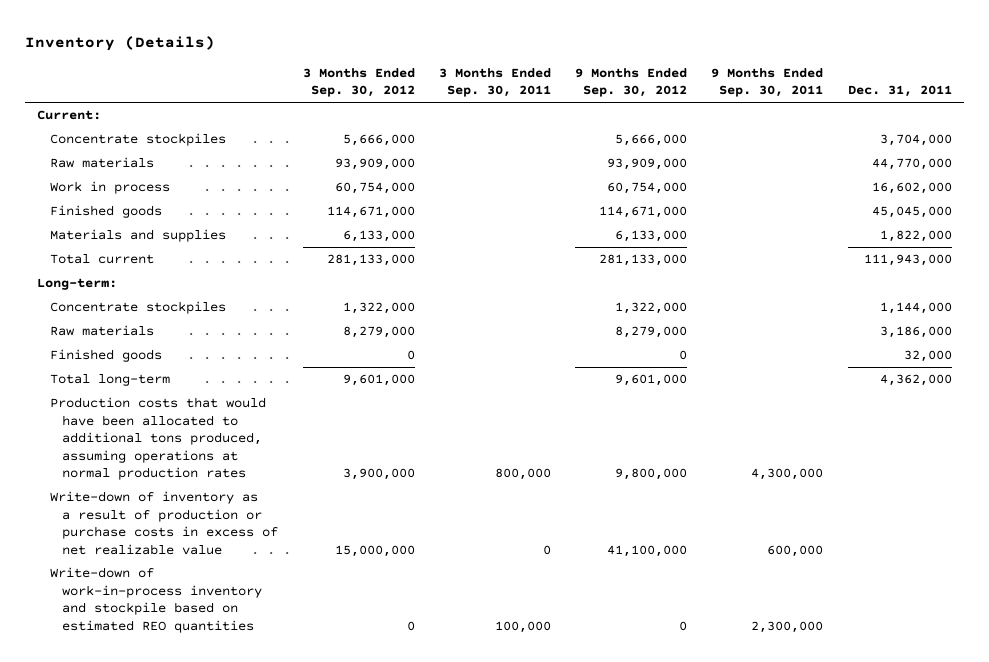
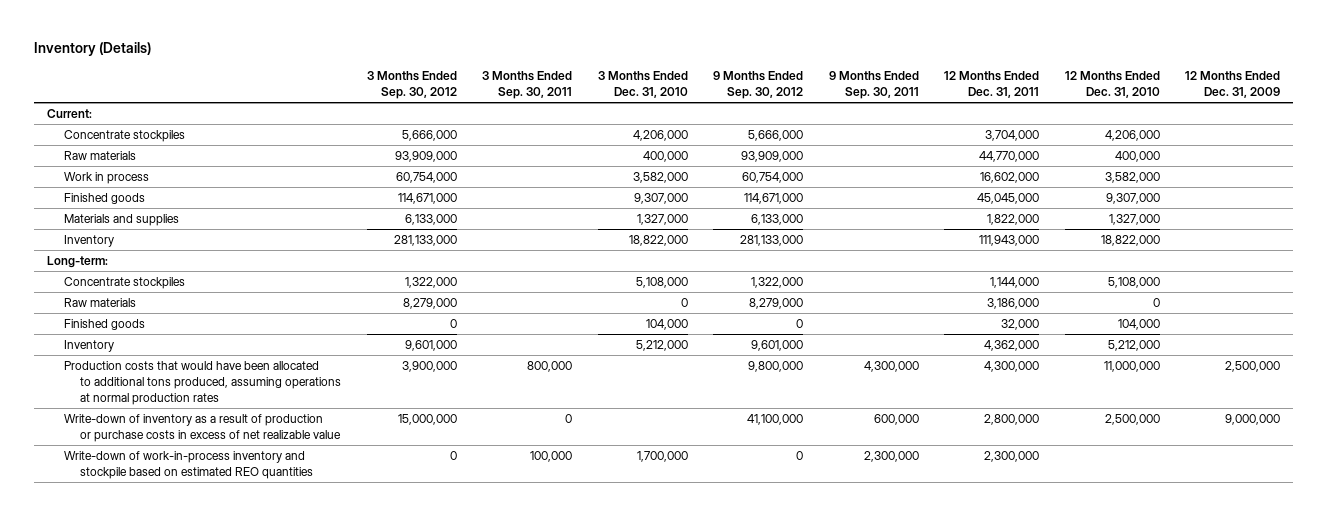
- | 3 Months Ended Sep. 30, 2012 | 3 Months Ended Sep. 30, 2011 | 9 Months Ended Sep. 30, 2012 | 9 Months Ended Sep. 30, 2011 | Dec. 31, 2011
+ | 3 Months Ended Sep. 30, 2012 | 3 Months Ended Sep. 30, 2011 | 3 Months Ended Dec. 31, 2010 | 9 Months Ended Sep. 30, 2012 | 9 Months Ended Sep. 30, 2011 | 12 Months Ended Dec. 31, 2011 | 12 Months Ended Dec. 31, 2010 | 12 Months Ended Dec. 31, 2009
- Total current | 281,133,000 | | 281,133,000 | | 111,943,000
+ Inventory | 281,133,000 | | 18,822,000 | 281,133,000 | | 111,943,000 | 18,822,000 |
- Total long-term | 9,601,000 | | 9,601,000 | | 4,362,000
+ Inventory | 9,601,000 | | 5,212,000 | 9,601,000 | | 4,362,000 | 5,212,000 |

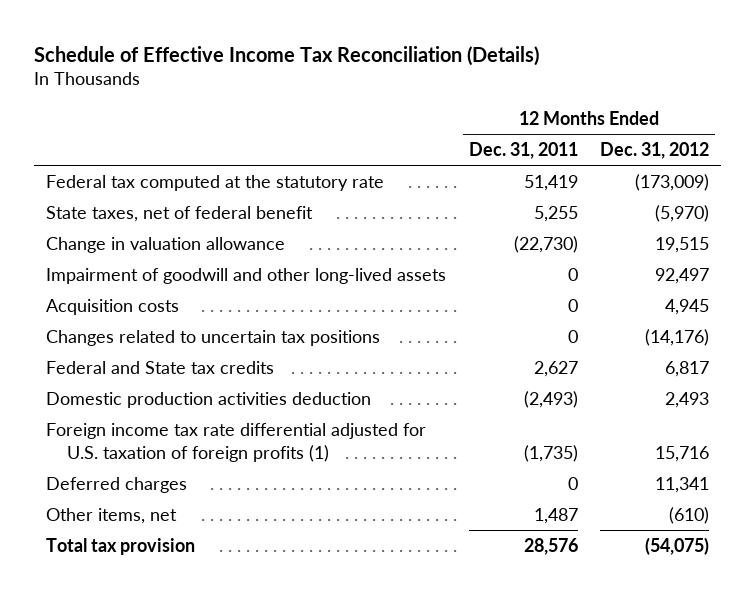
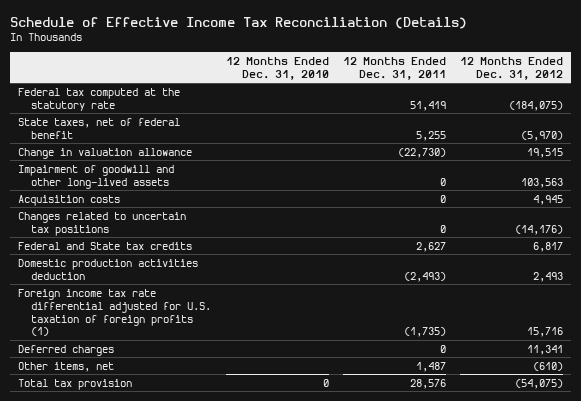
- | 12 Months Ended Dec. 31, 2011 | 12 Months Ended Dec. 31, 2012
+ | 12 Months Ended Dec. 31, 2010 | 12 Months Ended Dec. 31, 2011 | 12 Months Ended Dec. 31, 2012
- Federal tax computed at the statutory rate | 51,419 | (173,009)
+ Federal tax computed at the statutory rate | | 51,419 | (184,075)
- Impairment of goodwill and other long-lived assets | 0 | 92,497
+ Impairment of goodwill and other long-lived assets | | 0 | 103,563

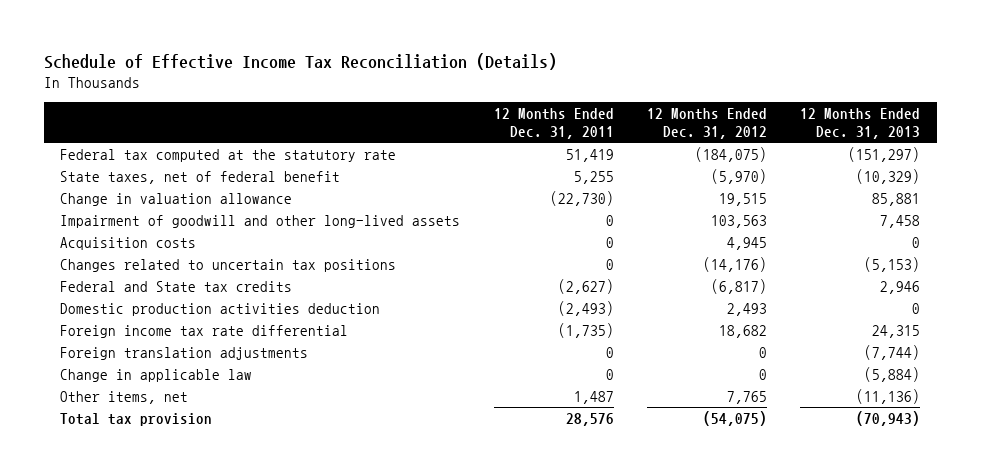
- | 12 Months Ended Dec. 31, 2010 | 12 Months Ended Dec. 31, 2011 | 12 Months Ended Dec. 31, 2012
+ | 12 Months Ended Dec. 31, 2011 | 12 Months Ended Dec. 31, 2012 | 12 Months Ended Dec. 31, 2013
- Federal and State tax credits | | 2,627 | 6,817
+ Federal and State tax credits | (2,627) | (6,817) | 2,946
- Foreign income tax rate differential adjusted for U.S. taxation of foreign profits (1) | | (1,735) | 15,716
- Deferred charges | | 0 | 11,341
- Other items, net | | 1,487 | (610)
+ Foreign income tax rate differential | (1,735) | 18,682 | 24,315
+ Foreign translation adjustments | 0 | 0 | (7,744)
+ Change in applicable law | 0 | 0 | (5,884)
+ Other items, net | 1,487 | 7,765 | (11,136)

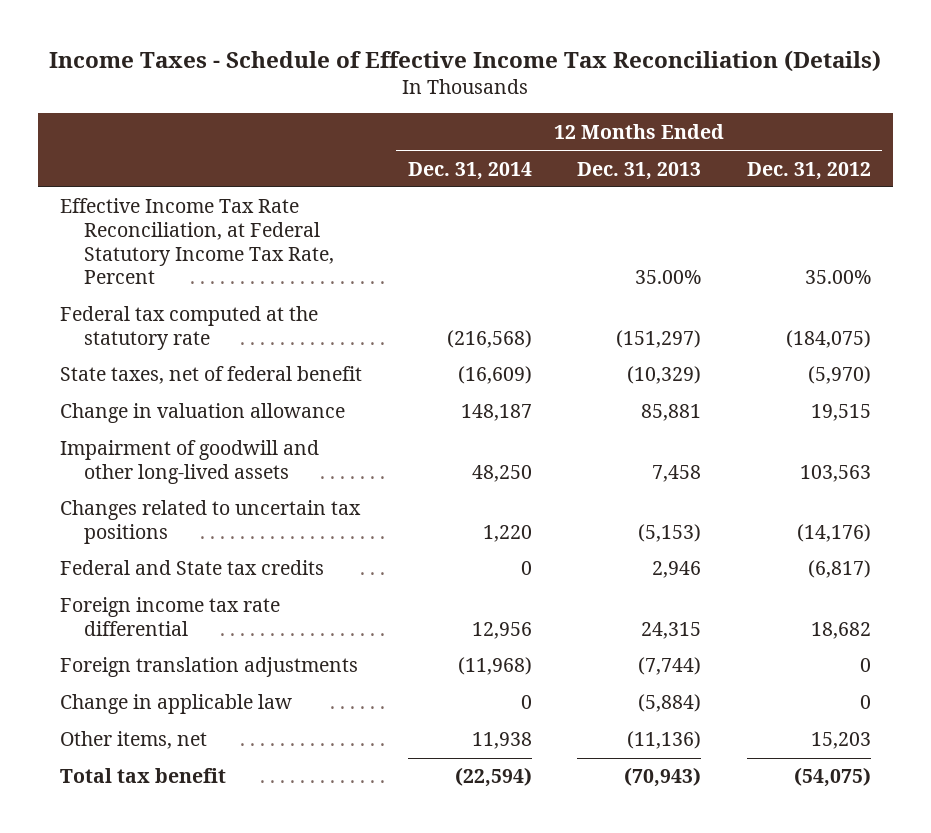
- Schedule of Effective Income Tax Reconciliation (Details)
+ Income Taxes - Schedule of Effective Income Tax Reconciliation (Details)
- | 12 Months Ended Dec. 31, 2011 | 12 Months Ended Dec. 31, 2012 | 12 Months Ended Dec. 31, 2013
+ | 12 Months Ended Dec. 31, 2014 | 12 Months Ended Dec. 31, 2013 | 12 Months Ended Dec. 31, 2012
+ Effective Income Tax Rate Reconciliation, at Federal Statutory Income Tax Rate, Percent | | 35.00% | 35.00%
- Acquisition costs | 0 | 4,945 | 0
- Domestic production activities deduction | (2,493) | 2,493 | 0
- Other items, net | 1,487 | 7,765 | (11,136)
- Total tax provision | 28,576 | (54,075) | (70,943)
+ Other items, net | 11,938 | (11,136) | 15,203
+ Total tax benefit | (22,594) | (70,943) | (54,075)

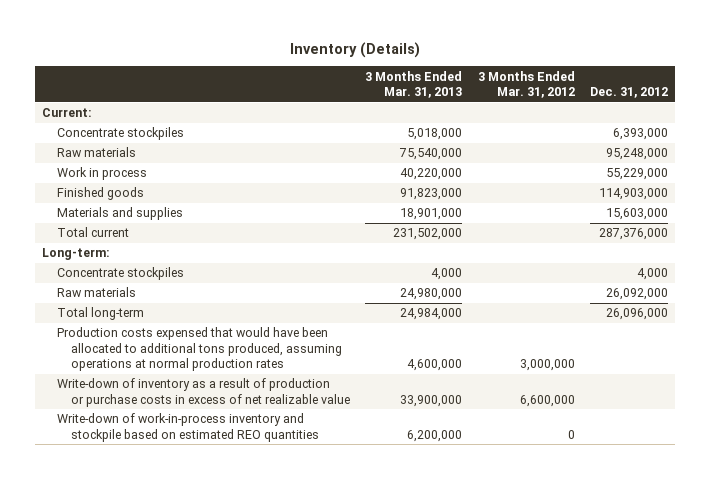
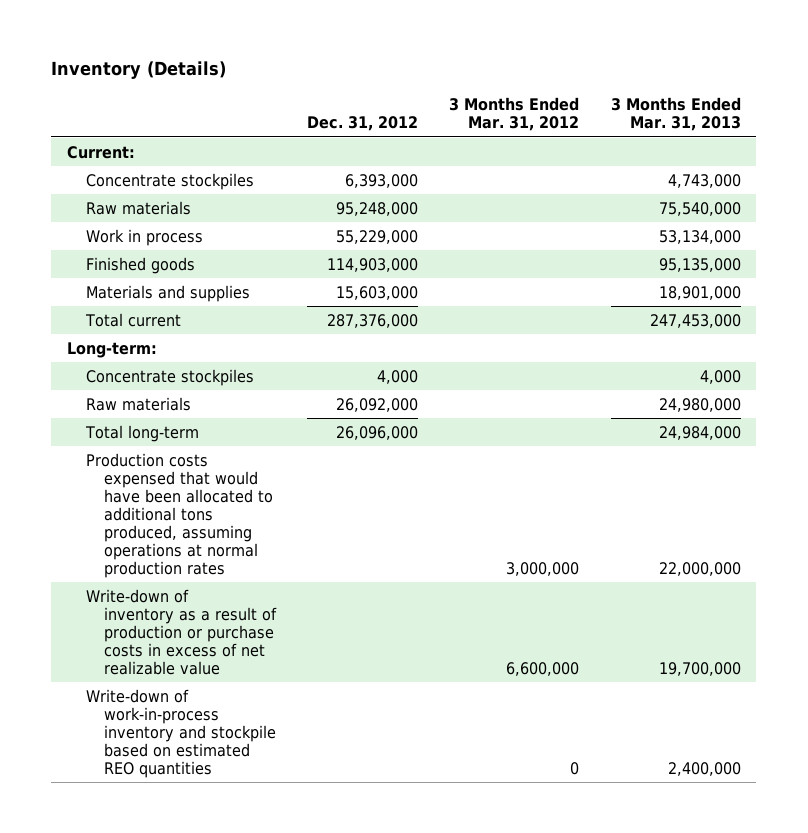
- | 3 Months Ended Mar. 31, 2013 | 3 Months Ended Mar. 31, 2012 | Dec. 31, 2012
+ | Dec. 31, 2012 | 3 Months Ended Mar. 31, 2012 | 3 Months Ended Mar. 31, 2013
- Concentrate stockpiles | 5,018,000 | | 6,393,000
+ Concentrate stockpiles | 6,393,000 | | 4,743,000
- Work in process | 40,220,000 | | 55,229,000
- Finished goods | 91,823,000 | | 114,903,000
+ Work in process | 55,229,000 | | 53,134,000
+ Finished goods | 114,903,000 | | 95,135,000
- Total current | 231,502,000 | | 287,376,000
+ Total current | 287,376,000 | | 247,453,000
- Production costs expensed that would have been allocated to additional tons produced, assuming operations at normal production rates | 4,600,000 | 3,000,000 |
- Write-down of inventory as a result of production or purchase costs in excess of net realizable value | 33,900,000 | 6,600,000 |
- Write-down of work-in-process inventory and stockpile based on estimated REO quantities | 6,200,000 | 0 |
+ Production costs expensed that would have been allocated to additional tons produced, assuming operations at normal production rates | | 3,000,000 | 22,000,000
+ Write-down of inventory as a result of production or purchase costs in excess of net realizable value | | 6,600,000 | 19,700,000
+ Write-down of work-in-process inventory and stockpile based on estimated REO quantities | | 0 | 2,400,000

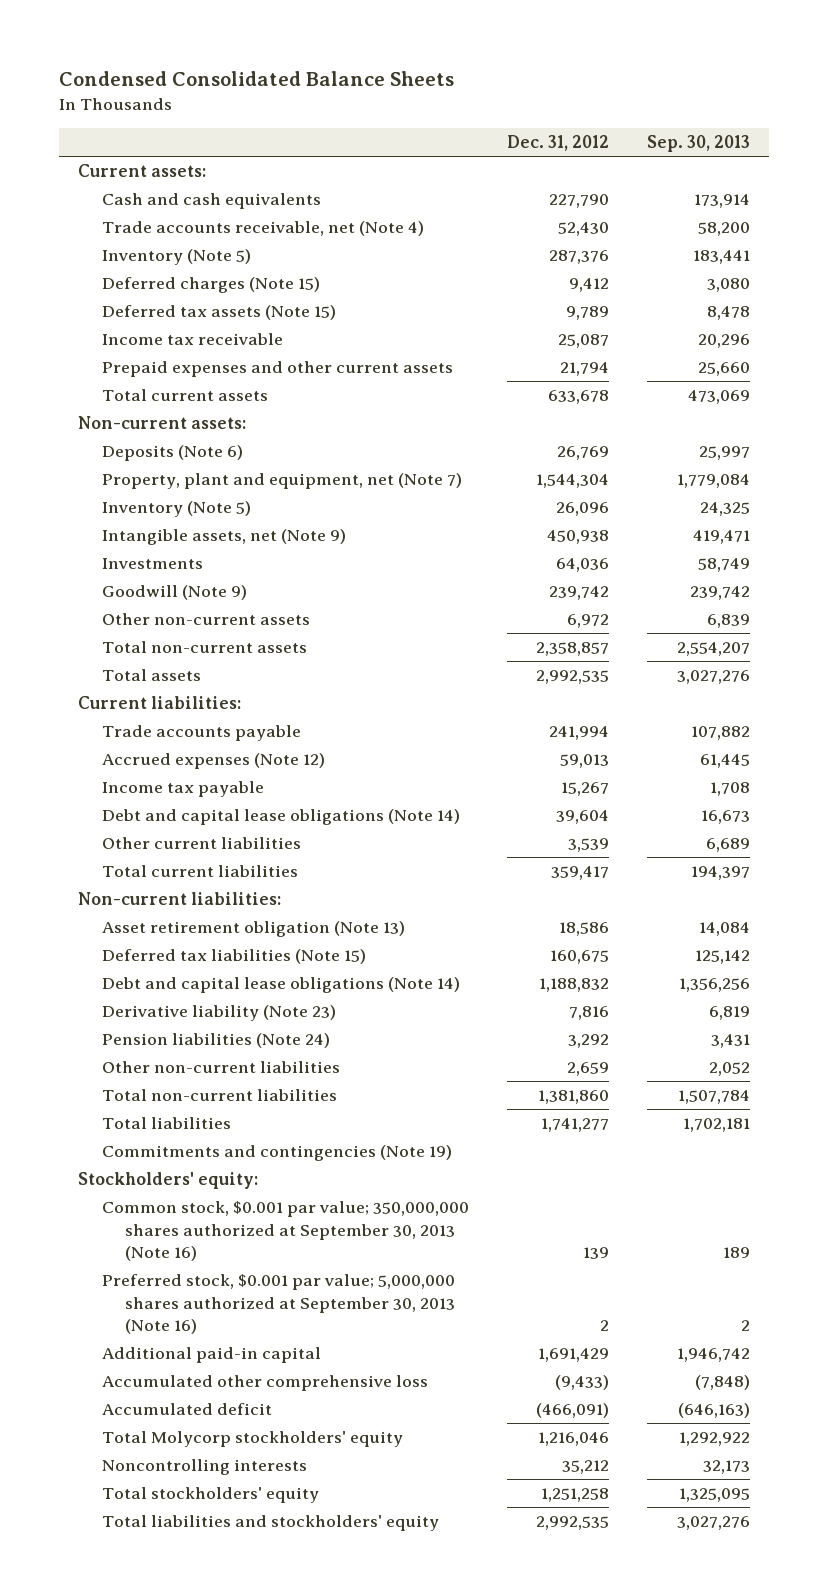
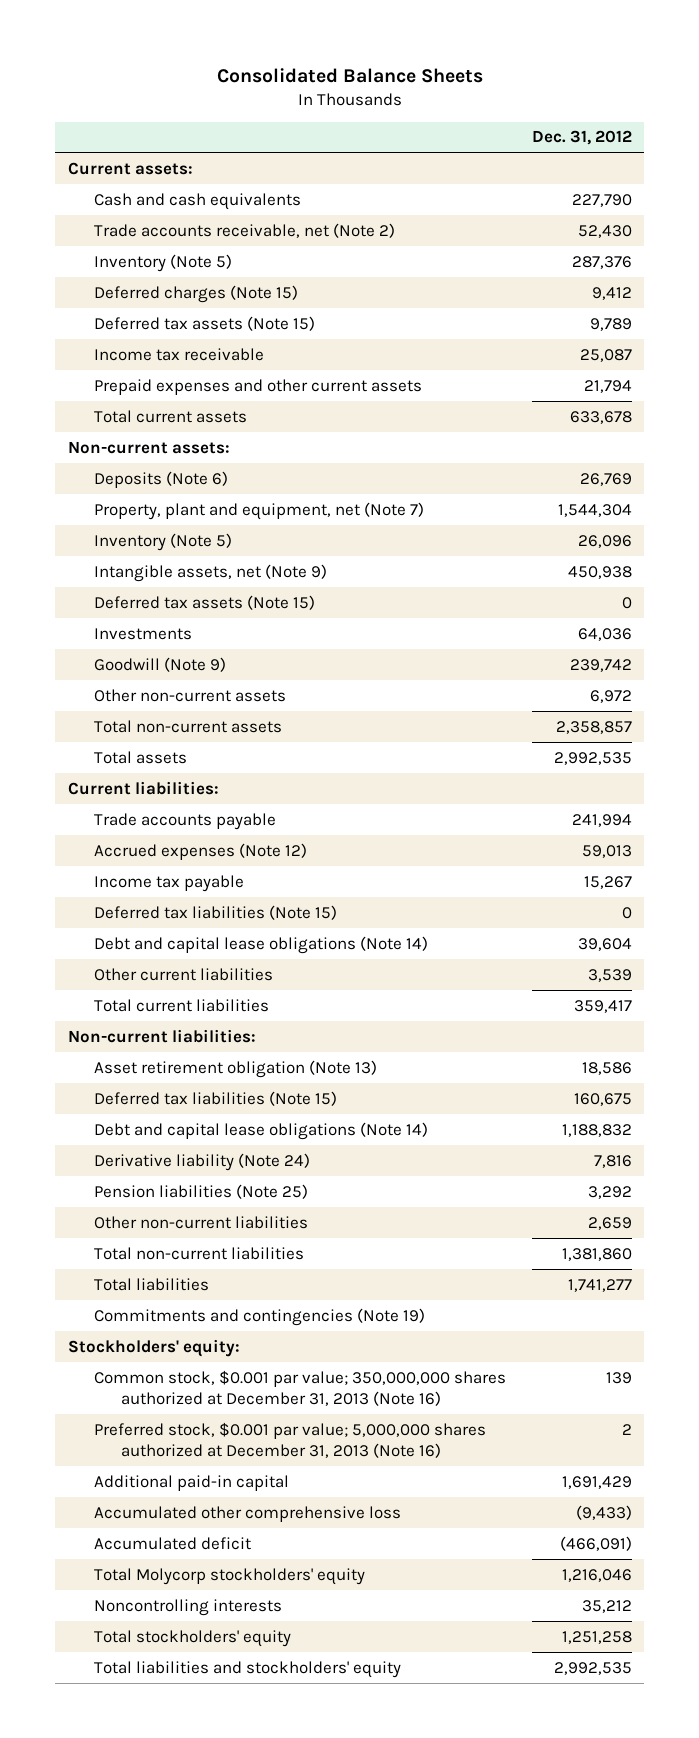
- Condensed Consolidated Balance Sheets
+ Consolidated Balance Sheets
- | Dec. 31, 2012 | Sep. 30, 2013
+ | Dec. 31, 2012
- Trade accounts receivable, net (Note 4) | 52,430 | 58,200
+ Trade accounts receivable, net (Note 2) | 52,430
+ Deferred tax assets (Note 15) | 0
+ Deferred tax liabilities (Note 15) | 0
- Derivative liability (Note 23) | 7,816 | 6,819
- Pension liabilities (Note 24) | 3,292 | 3,431
+ Derivative liability (Note 24) | 7,816
+ Pension liabilities (Note 25) | 3,292
- Common stock, $0.001 par value; 350,000,000 shares authorized at September 30, 2013 (Note 16) | 139 | 189
- Preferred stock, $0.001 par value; 5,000,000 shares authorized at September 30, 2013 (Note 16) | 2 | 2
+ Common stock, $0.001 par value; 350,000,000 shares authorized at December 31, 2013 (Note 16) | 139
+ Preferred stock, $0.001 par value; 5,000,000 shares authorized at December 31, 2013 (Note 16) | 2

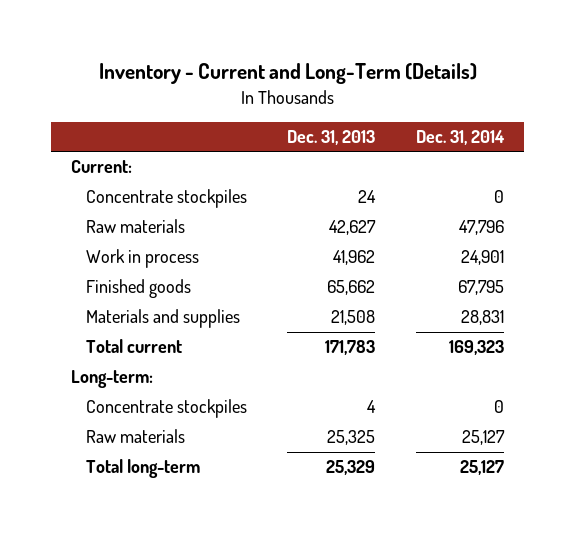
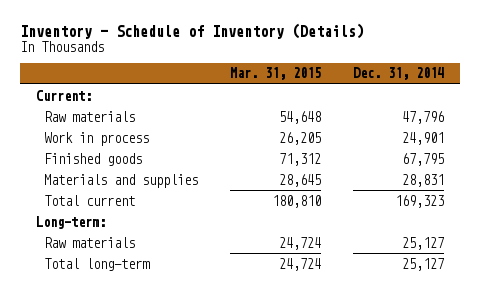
- Inventory - Current and Long-Term (Details)
+ Inventory - Schedule of Inventory (Details)
- | Dec. 31, 2013 | Dec. 31, 2014
+ | Mar. 31, 2015 | Dec. 31, 2014
- Concentrate stockpiles | 24 | 0
- Concentrate stockpiles | 4 | 0

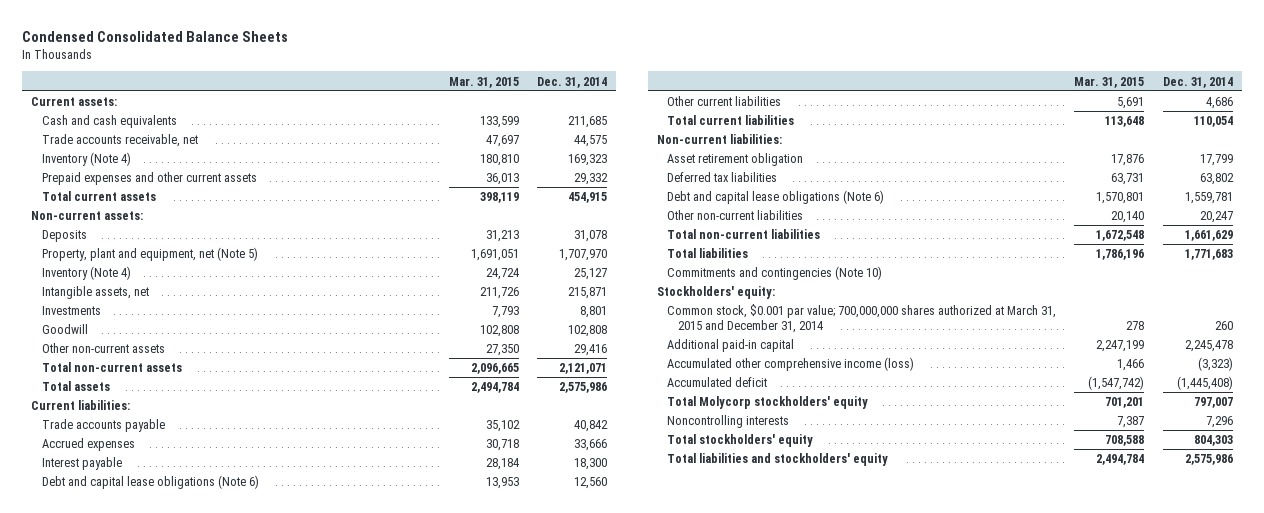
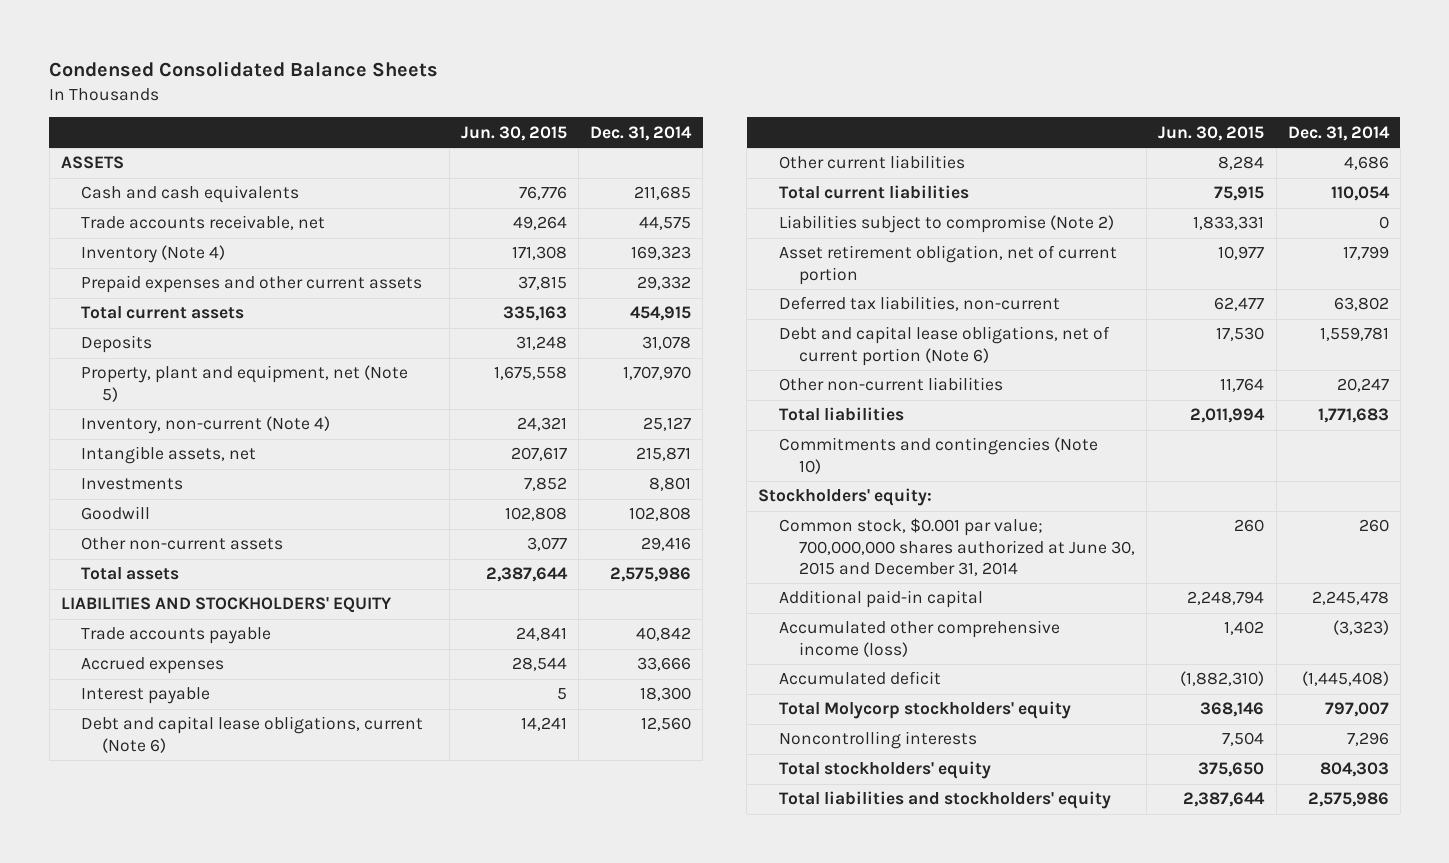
- | Mar. 31, 2015 | Dec. 31, 2014
+ | Jun. 30, 2015 | Dec. 31, 2014
- Current assets:
+ ASSETS
- Non-current assets:
- Inventory (Note 4) | 24,724 | 25,127
+ Inventory, non-current (Note 4) | 24,321 | 25,127
- Total non-current assets | 2,096,665 | 2,121,071
- Current liabilities:
+ LIABILITIES AND STOCKHOLDERS' EQUITY
- Debt and capital lease obligations (Note 6) | 13,953 | 12,560
+ Debt and capital lease obligations, current (Note 6) | 14,241 | 12,560
- Non-current liabilities:
- Asset retirement obligation | 17,876 | 17,799
- Deferred tax liabilities | 63,731 | 63,802
- Debt and capital lease obligations (Note 6) | 1,570,801 | 1,559,781
+ Liabilities subject to compromise (Note 2) | 1,833,331 | 0
+ Asset retirement obligation, net of current portion | 10,977 | 17,799
+ Deferred tax liabilities, non-current | 62,477 | 63,802
+ Debt and capital lease obligations, net of current portion (Note 6) | 17,530 | 1,559,781
- Total non-current liabilities | 1,672,548 | 1,661,629
- Common stock, $0.001 par value; 700,000,000 shares authorized at March 31, 2015 and December 31, 2014 | 278 | 260
+ Common stock, $0.001 par value; 700,000,000 shares authorized at June 30, 2015 and December 31, 2014 | 260 | 260

